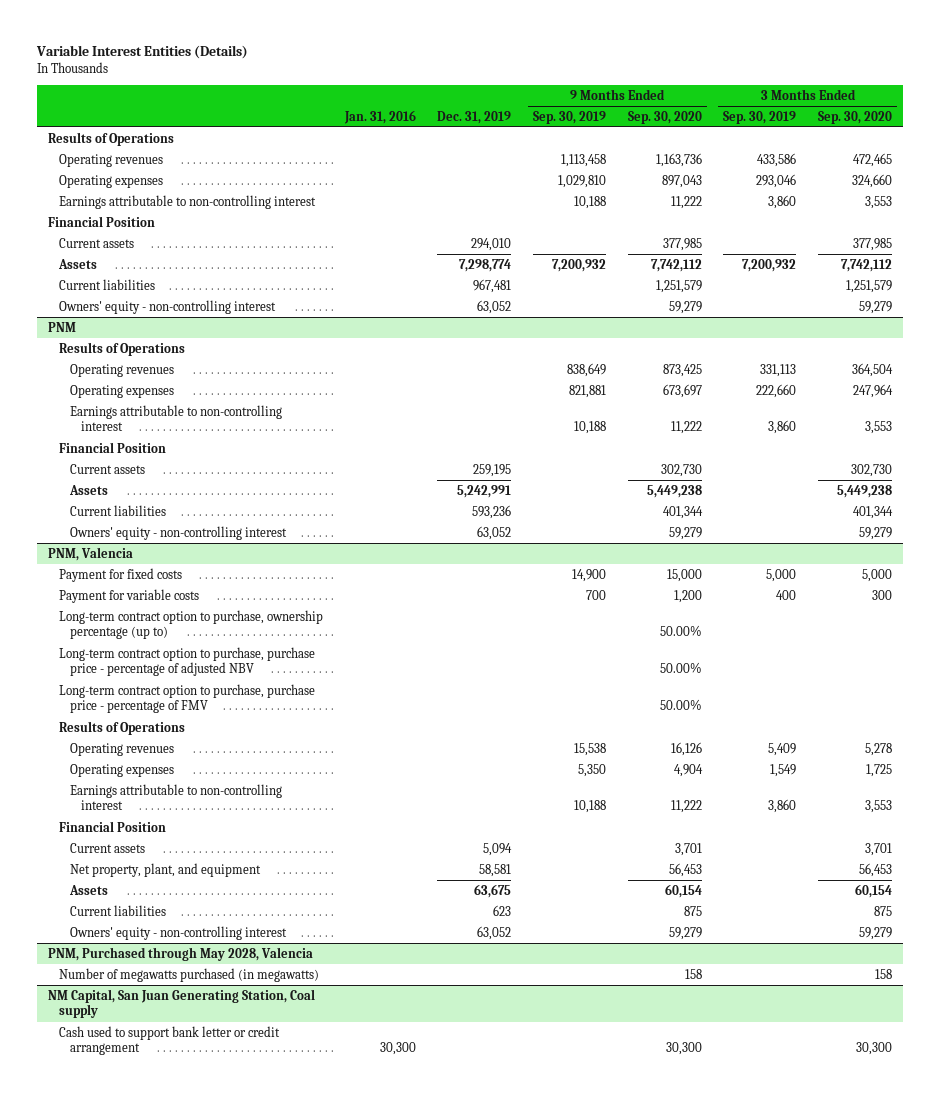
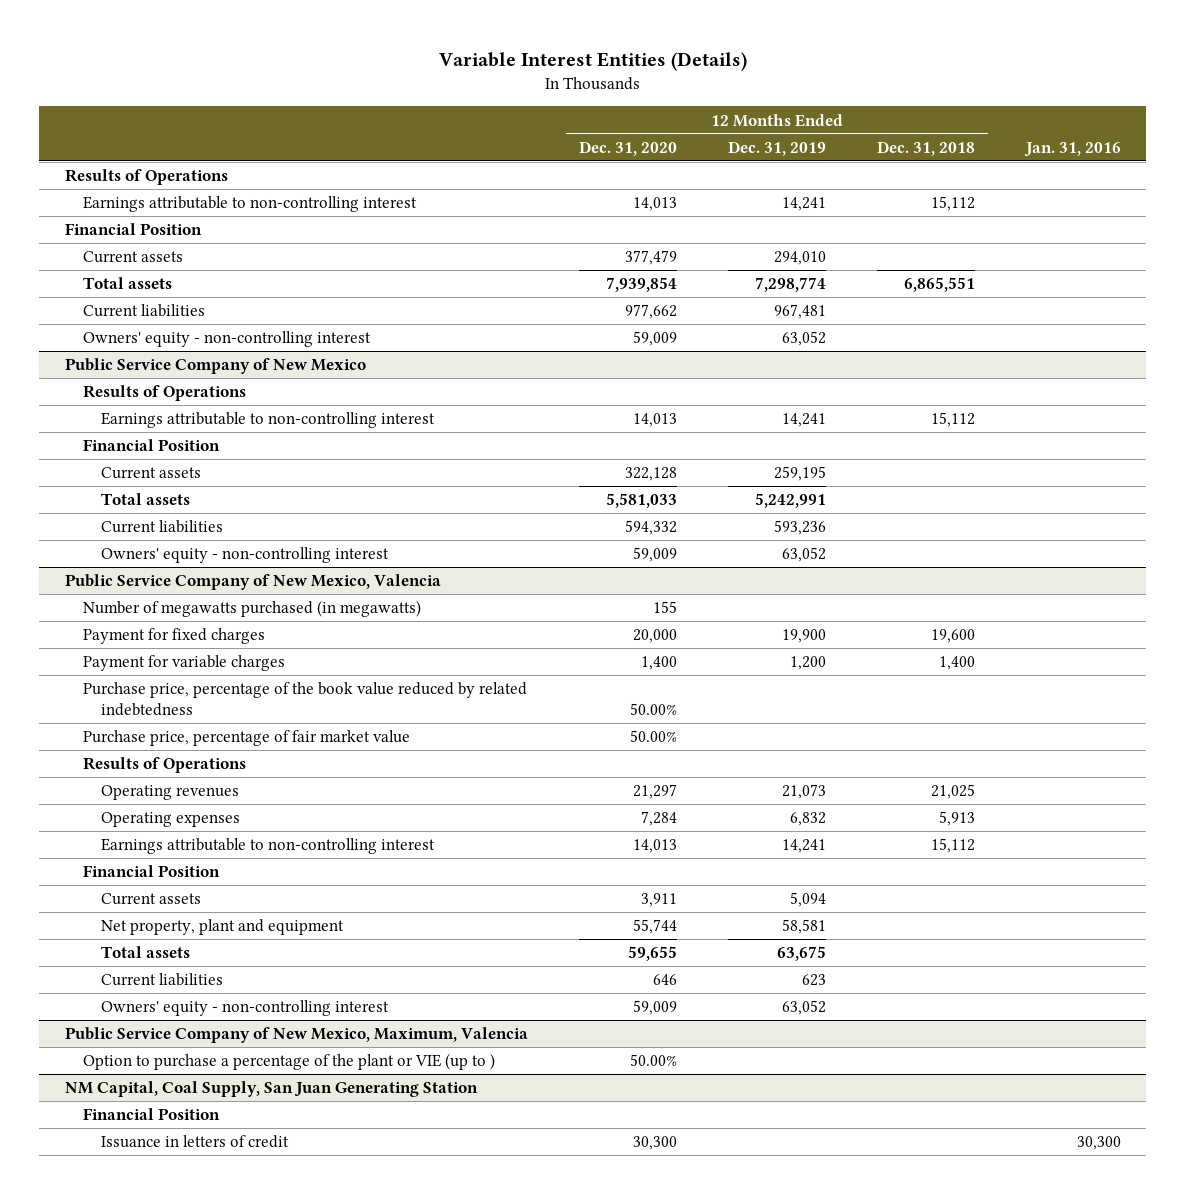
- | Jan. 31, 2016 | Dec. 31, 2019 | 9 Months Ended Sep. 30, 2019 | 9 Months Ended Sep. 30, 2020 | 3 Months Ended Sep. 30, 2019 | 3 Months Ended Sep. 30, 2020
+ | 12 Months Ended Dec. 31, 2020 | 12 Months Ended Dec. 31, 2019 | 12 Months Ended Dec. 31, 2018 | Jan. 31, 2016
- Operating revenues | | | 1,113,458 | 1,163,736 | 433,586 | 472,465
- Operating expenses | | | 1,029,810 | 897,043 | 293,046 | 324,660
- Assets | | 7,298,774 | 7,200,932 | 7,742,112 | 7,200,932 | 7,742,112
+ Total assets | 7,939,854 | 7,298,774 | 6,865,551 |
- PNM
+ Public Service Company of New Mexico
- Operating revenues | | | 838,649 | 873,425 | 331,113 | 364,504
- Operating expenses | | | 821,881 | 673,697 | 222,660 | 247,964
- Assets | | 5,242,991 | | 5,449,238 | | 5,449,238
+ Total assets | 5,581,033 | 5,242,991 | |
- PNM, Valencia
- Payment for fixed costs | | | 14,900 | 15,000 | 5,000 | 5,000
- Payment for variable costs | | | 700 | 1,200 | 400 | 300
- Long-term contract option to purchase, ownership percentage (up to) | | | | 50.00% | |
- Long-term contract option to purchase, purchase price - percentage of adjusted NBV | | | | 50.00% | |
- Long-term contract option to purchase, purchase price - percentage of FMV | | | | 50.00% | |
- Results of Operations
- Operating revenues | | | 15,538 | 16,126 | 5,409 | 5,278
- Operating expenses | | | 5,350 | 4,904 | 1,549 | 1,725
- Earnings attributable to non-controlling interest | | | 10,188 | 11,222 | 3,860 | 3,553
- Financial Position
- Current assets | | 5,094 | | 3,701 | | 3,701
- Net property, plant, and equipment | | 58,581 | | 56,453 | | 56,453
- Assets | | 63,675 | | 60,154 | | 60,154
- Current liabilities | | 623 | | 875 | | 875
- Owners' equity - non-controlling interest | | 63,052 | | 59,279 | | 59,279
- PNM, Purchased through May 2028, Valencia
- Number of megawatts purchased (in megawatts) | | | | 158 | | 158
- NM Capital, San Juan Generating Station, Coal supply
- Cash used to support bank letter or credit arrangement | 30,300 | | | 30,300 | | 30,300
+ Public Service Company of New Mexico, Valencia
+ Number of megawatts purchased (in megawatts) | 155 | | |
+ Payment for fixed charges | 20,000 | 19,900 | 19,600 |
+ Payment for variable charges | 1,400 | 1,200 | 1,400 |
+ Purchase price, percentage of the book value reduced by related indebtedness | 50.00% | | |
+ Purchase price, percentage of fair market value | 50.00% | | |
+ Results of Operations
+ Operating revenues | 21,297 | 21,073 | 21,025 |
+ Operating expenses | 7,284 | 6,832 | 5,913 |
+ Earnings attributable to non-controlling interest | 14,013 | 14,241 | 15,112 |
+ Financial Position
+ Current assets | 3,911 | 5,094 | |
+ Net property, plant and equipment | 55,744 | 58,581 | |
+ Total assets | 59,655 | 63,675 | |
+ Current liabilities | 646 | 623 | |
+ Owners' equity - non-controlling interest | 59,009 | 63,052 | |
+ Public Service Company of New Mexico, Maximum, Valencia
+ Option to purchase a percentage of the plant or VIE (up to ) | 50.00% | | |
+ NM Capital, Coal Supply, San Juan Generating Station
+ Financial Position
+ Issuance in letters of credit | 30,300 | | | 30,300

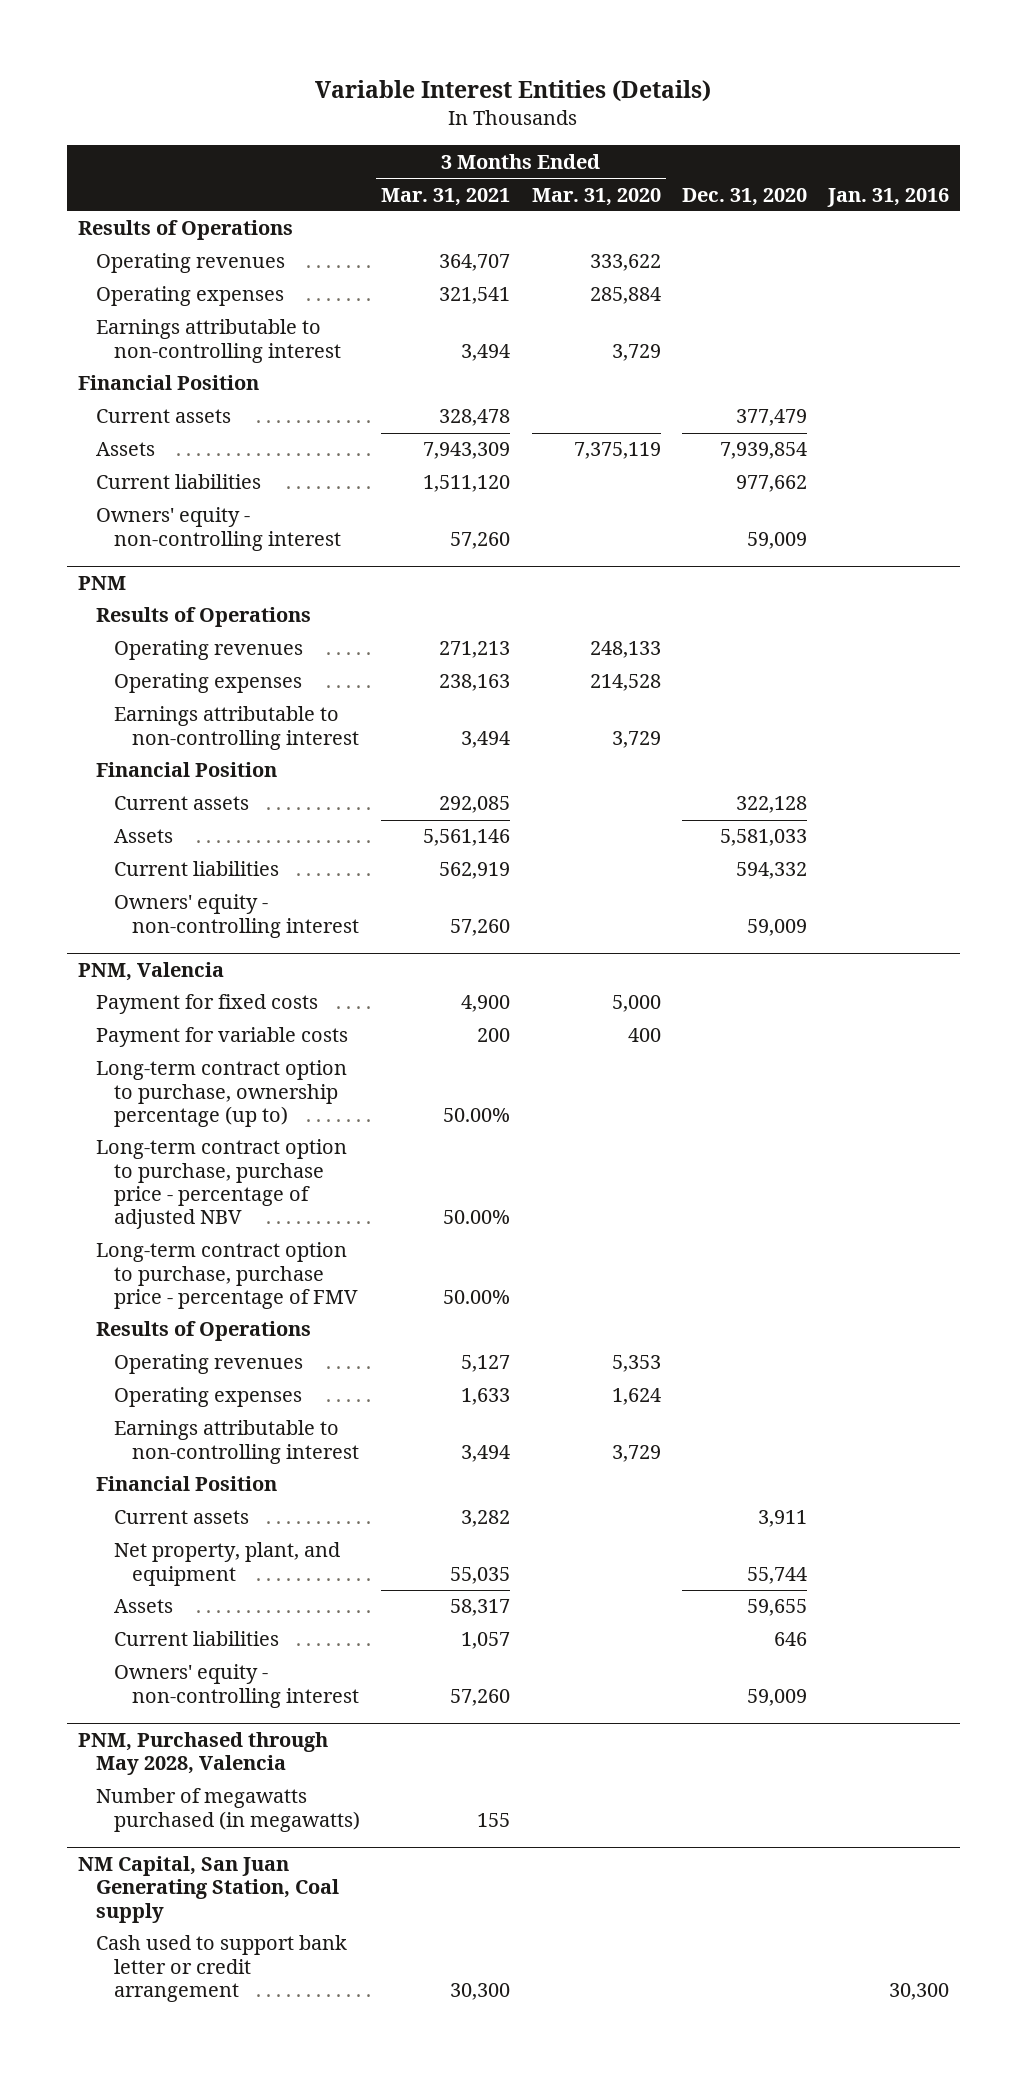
- | 12 Months Ended Dec. 31, 2020 | 12 Months Ended Dec. 31, 2019 | 12 Months Ended Dec. 31, 2018 | Jan. 31, 2016
+ | 3 Months Ended Mar. 31, 2021 | 3 Months Ended Mar. 31, 2020 | Dec. 31, 2020 | Jan. 31, 2016
+ Operating revenues | 364,707 | 333,622 | |
+ Operating expenses | 321,541 | 285,884 | |
- Total assets | 7,939,854 | 7,298,774 | 6,865,551 |
+ Assets | 7,943,309 | 7,375,119 | 7,939,854 |
- Public Service Company of New Mexico
+ PNM
+ Operating revenues | 271,213 | 248,133 | |
+ Operating expenses | 238,163 | 214,528 | |
- Total assets | 5,581,033 | 5,242,991 | |
+ Assets | 5,561,146 | | 5,581,033 |
- Public Service Company of New Mexico, Valencia
- Number of megawatts purchased (in megawatts) | 155 | | |
- Payment for fixed charges | 20,000 | 19,900 | 19,600 |
- Payment for variable charges | 1,400 | 1,200 | 1,400 |
- Purchase price, percentage of the book value reduced by related indebtedness | 50.00% | | |
- Purchase price, percentage of fair market value | 50.00% | | |
- Results of Operations
- Operating revenues | 21,297 | 21,073 | 21,025 |
- Operating expenses | 7,284 | 6,832 | 5,913 |
- Earnings attributable to non-controlling interest | 14,013 | 14,241 | 15,112 |
- Financial Position
- Current assets | 3,911 | 5,094 | |
- Net property, plant and equipment | 55,744 | 58,581 | |
- Total assets | 59,655 | 63,675 | |
- Current liabilities | 646 | 623 | |
- Owners' equity - non-controlling interest | 59,009 | 63,052 | |
- Public Service Company of New Mexico, Maximum, Valencia
- Option to purchase a percentage of the plant or VIE (up to ) | 50.00% | | |
- NM Capital, Coal Supply, San Juan Generating Station
- Financial Position
- Issuance in letters of credit | 30,300 | | | 30,300
+ PNM, Valencia
+ Payment for fixed costs | 4,900 | 5,000 | |
+ Payment for variable costs | 200 | 400 | |
+ Long-term contract option to purchase, ownership percentage (up to) | 50.00% | | |
+ Long-term contract option to purchase, purchase price - percentage of adjusted NBV | 50.00% | | |
+ Long-term contract option to purchase, purchase price - percentage of FMV | 50.00% | | |
+ Results of Operations
+ Operating revenues | 5,127 | 5,353 | |
+ Operating expenses | 1,633 | 1,624 | |
+ Earnings attributable to non-controlling interest | 3,494 | 3,729 | |
+ Financial Position
+ Current assets | 3,282 | | 3,911 |
+ Net property, plant, and equipment | 55,035 | | 55,744 |
+ Assets | 58,317 | | 59,655 |
+ Current liabilities | 1,057 | | 646 |
+ Owners' equity - non-controlling interest | 57,260 | | 59,009 |
+ PNM, Purchased through May 2028, Valencia
+ Number of megawatts purchased (in megawatts) | 155 | | |
+ NM Capital, San Juan Generating Station, Coal supply
+ Cash used to support bank letter or credit arrangement | 30,300 | | | 30,300

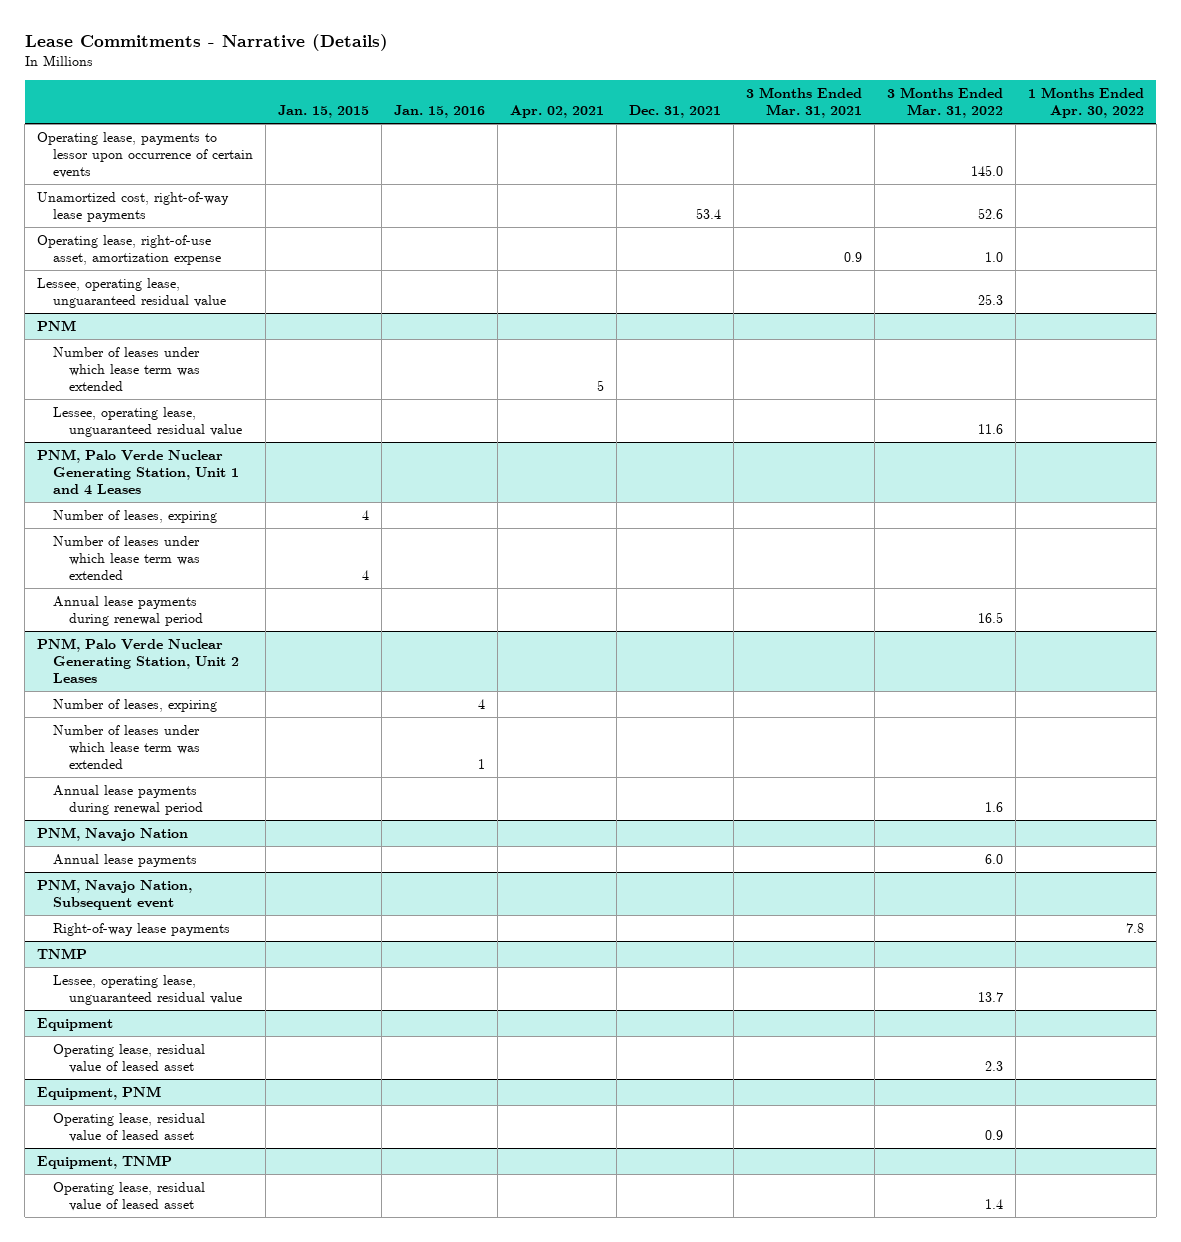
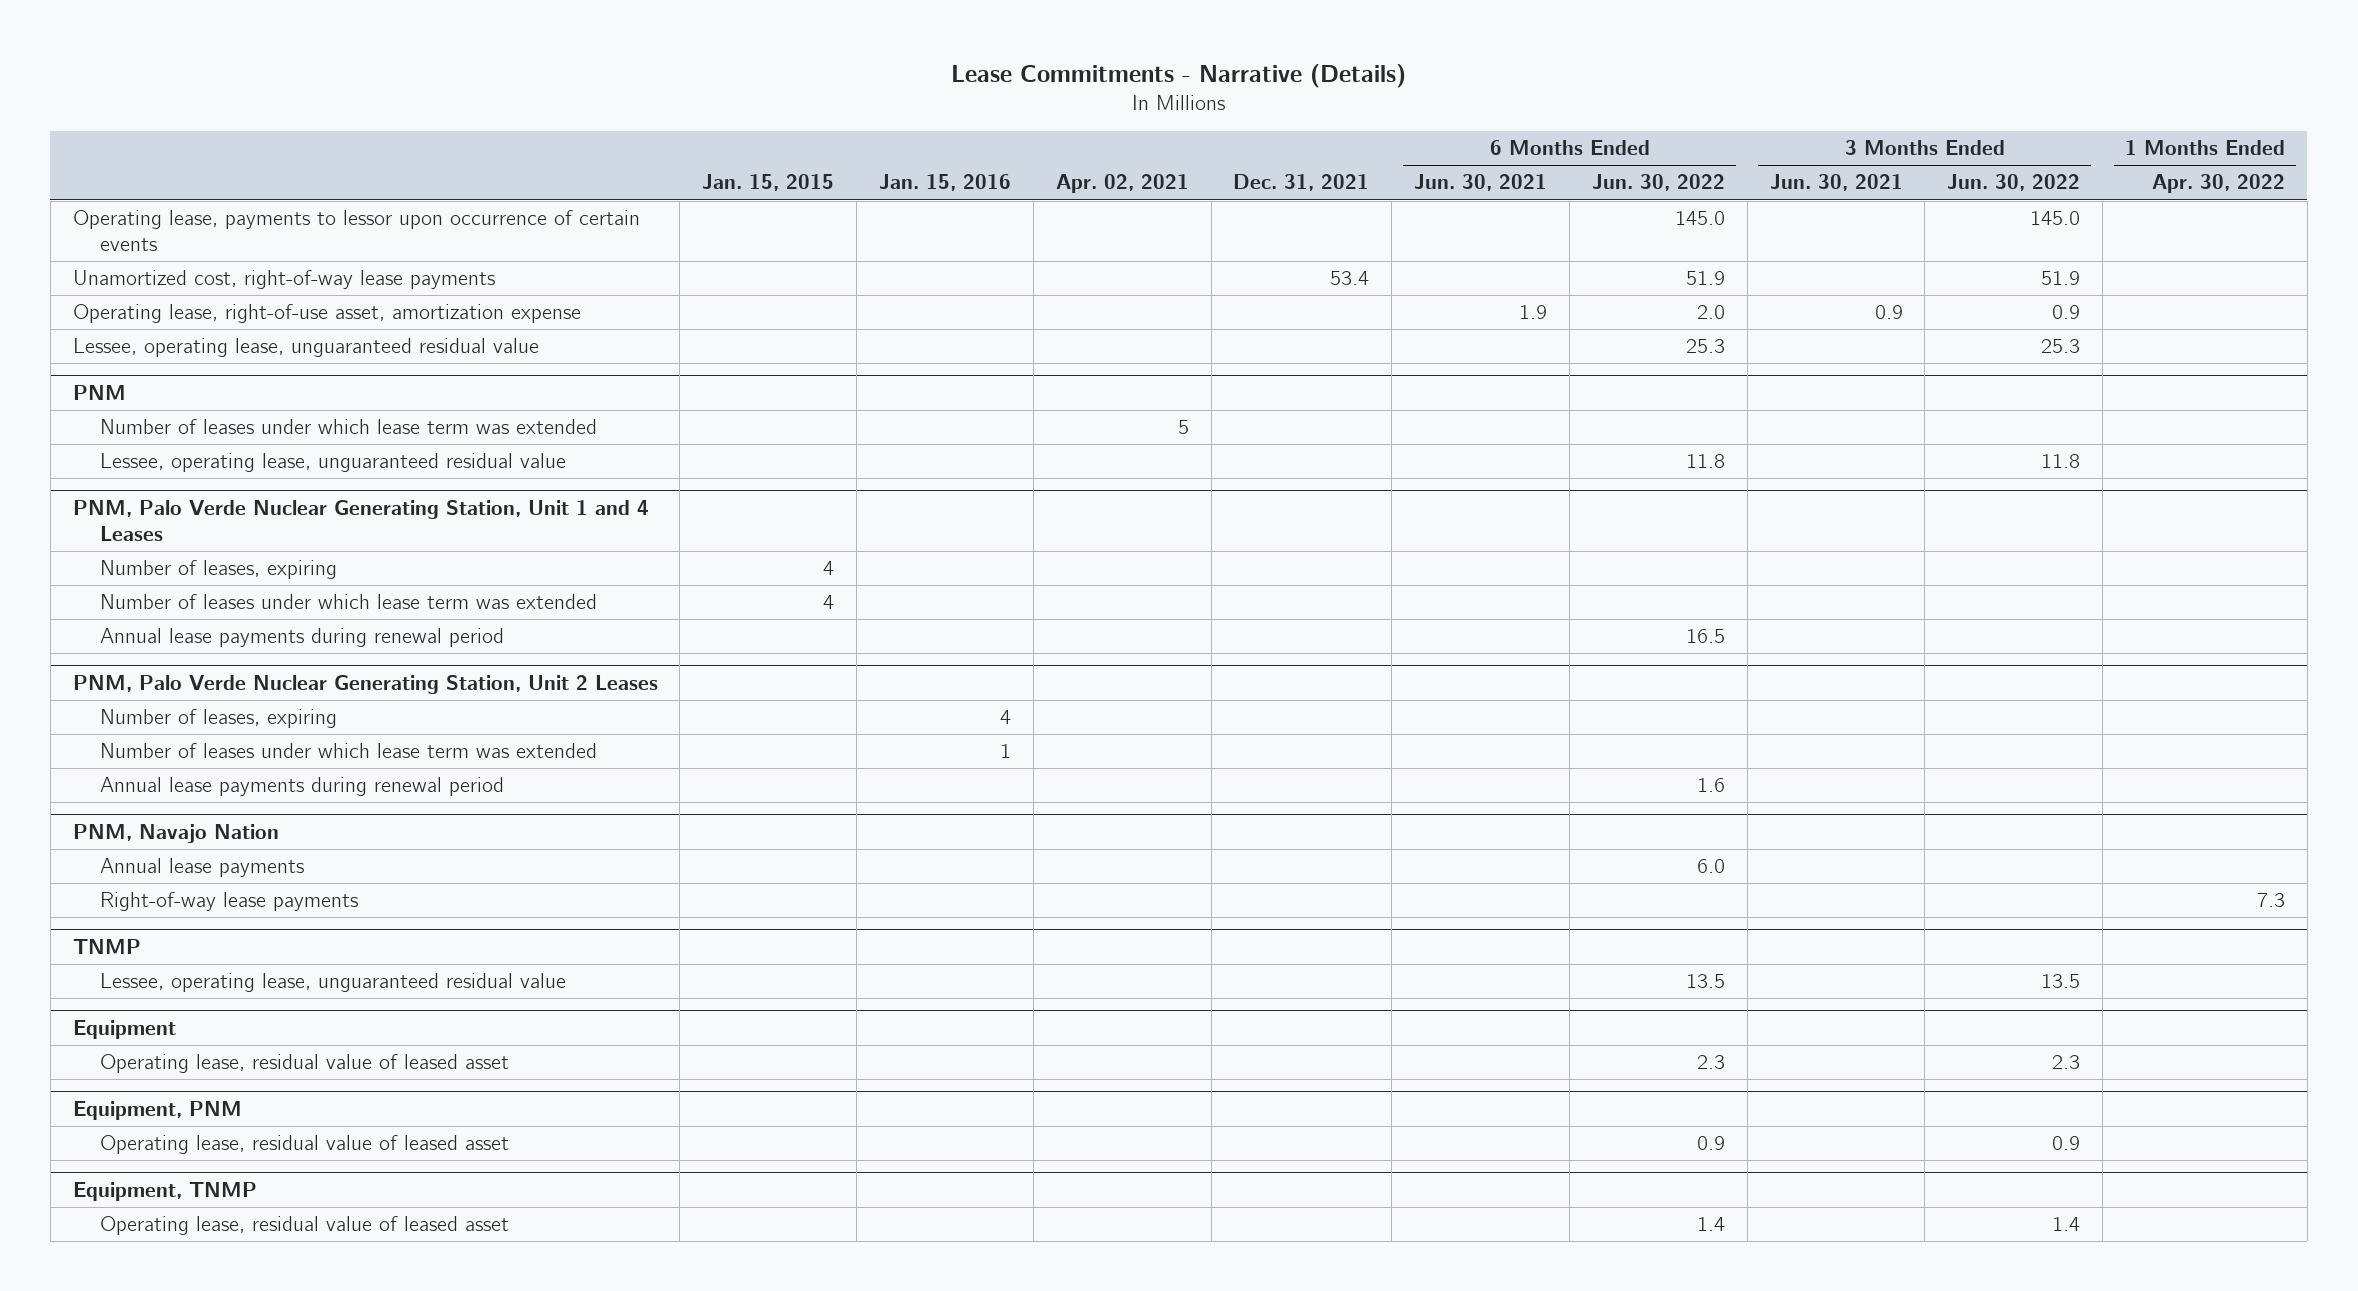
- | Jan. 15, 2015 | Jan. 15, 2016 | Apr. 02, 2021 | Dec. 31, 2021 | 3 Months Ended Mar. 31, 2021 | 3 Months Ended Mar. 31, 2022 | 1 Months Ended Apr. 30, 2022
+ | Jan. 15, 2015 | Jan. 15, 2016 | Apr. 02, 2021 | Dec. 31, 2021 | 6 Months Ended Jun. 30, 2021 | 6 Months Ended Jun. 30, 2022 | 3 Months Ended Jun. 30, 2021 | 3 Months Ended Jun. 30, 2022 | 1 Months Ended Apr. 30, 2022
- PNM, Navajo Nation, Subsequent event
- Right-of-way lease payments | | | | | | | 7.8
@ PNM, Navajo Nation
+ Right-of-way lease payments | | | | | | | | | 7.3

